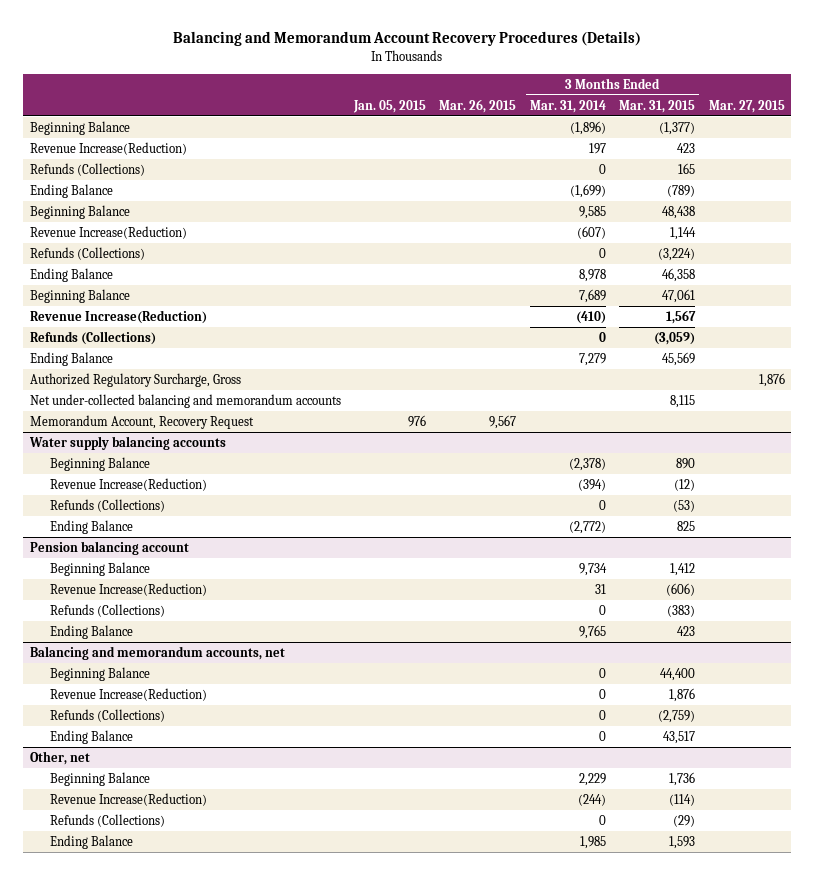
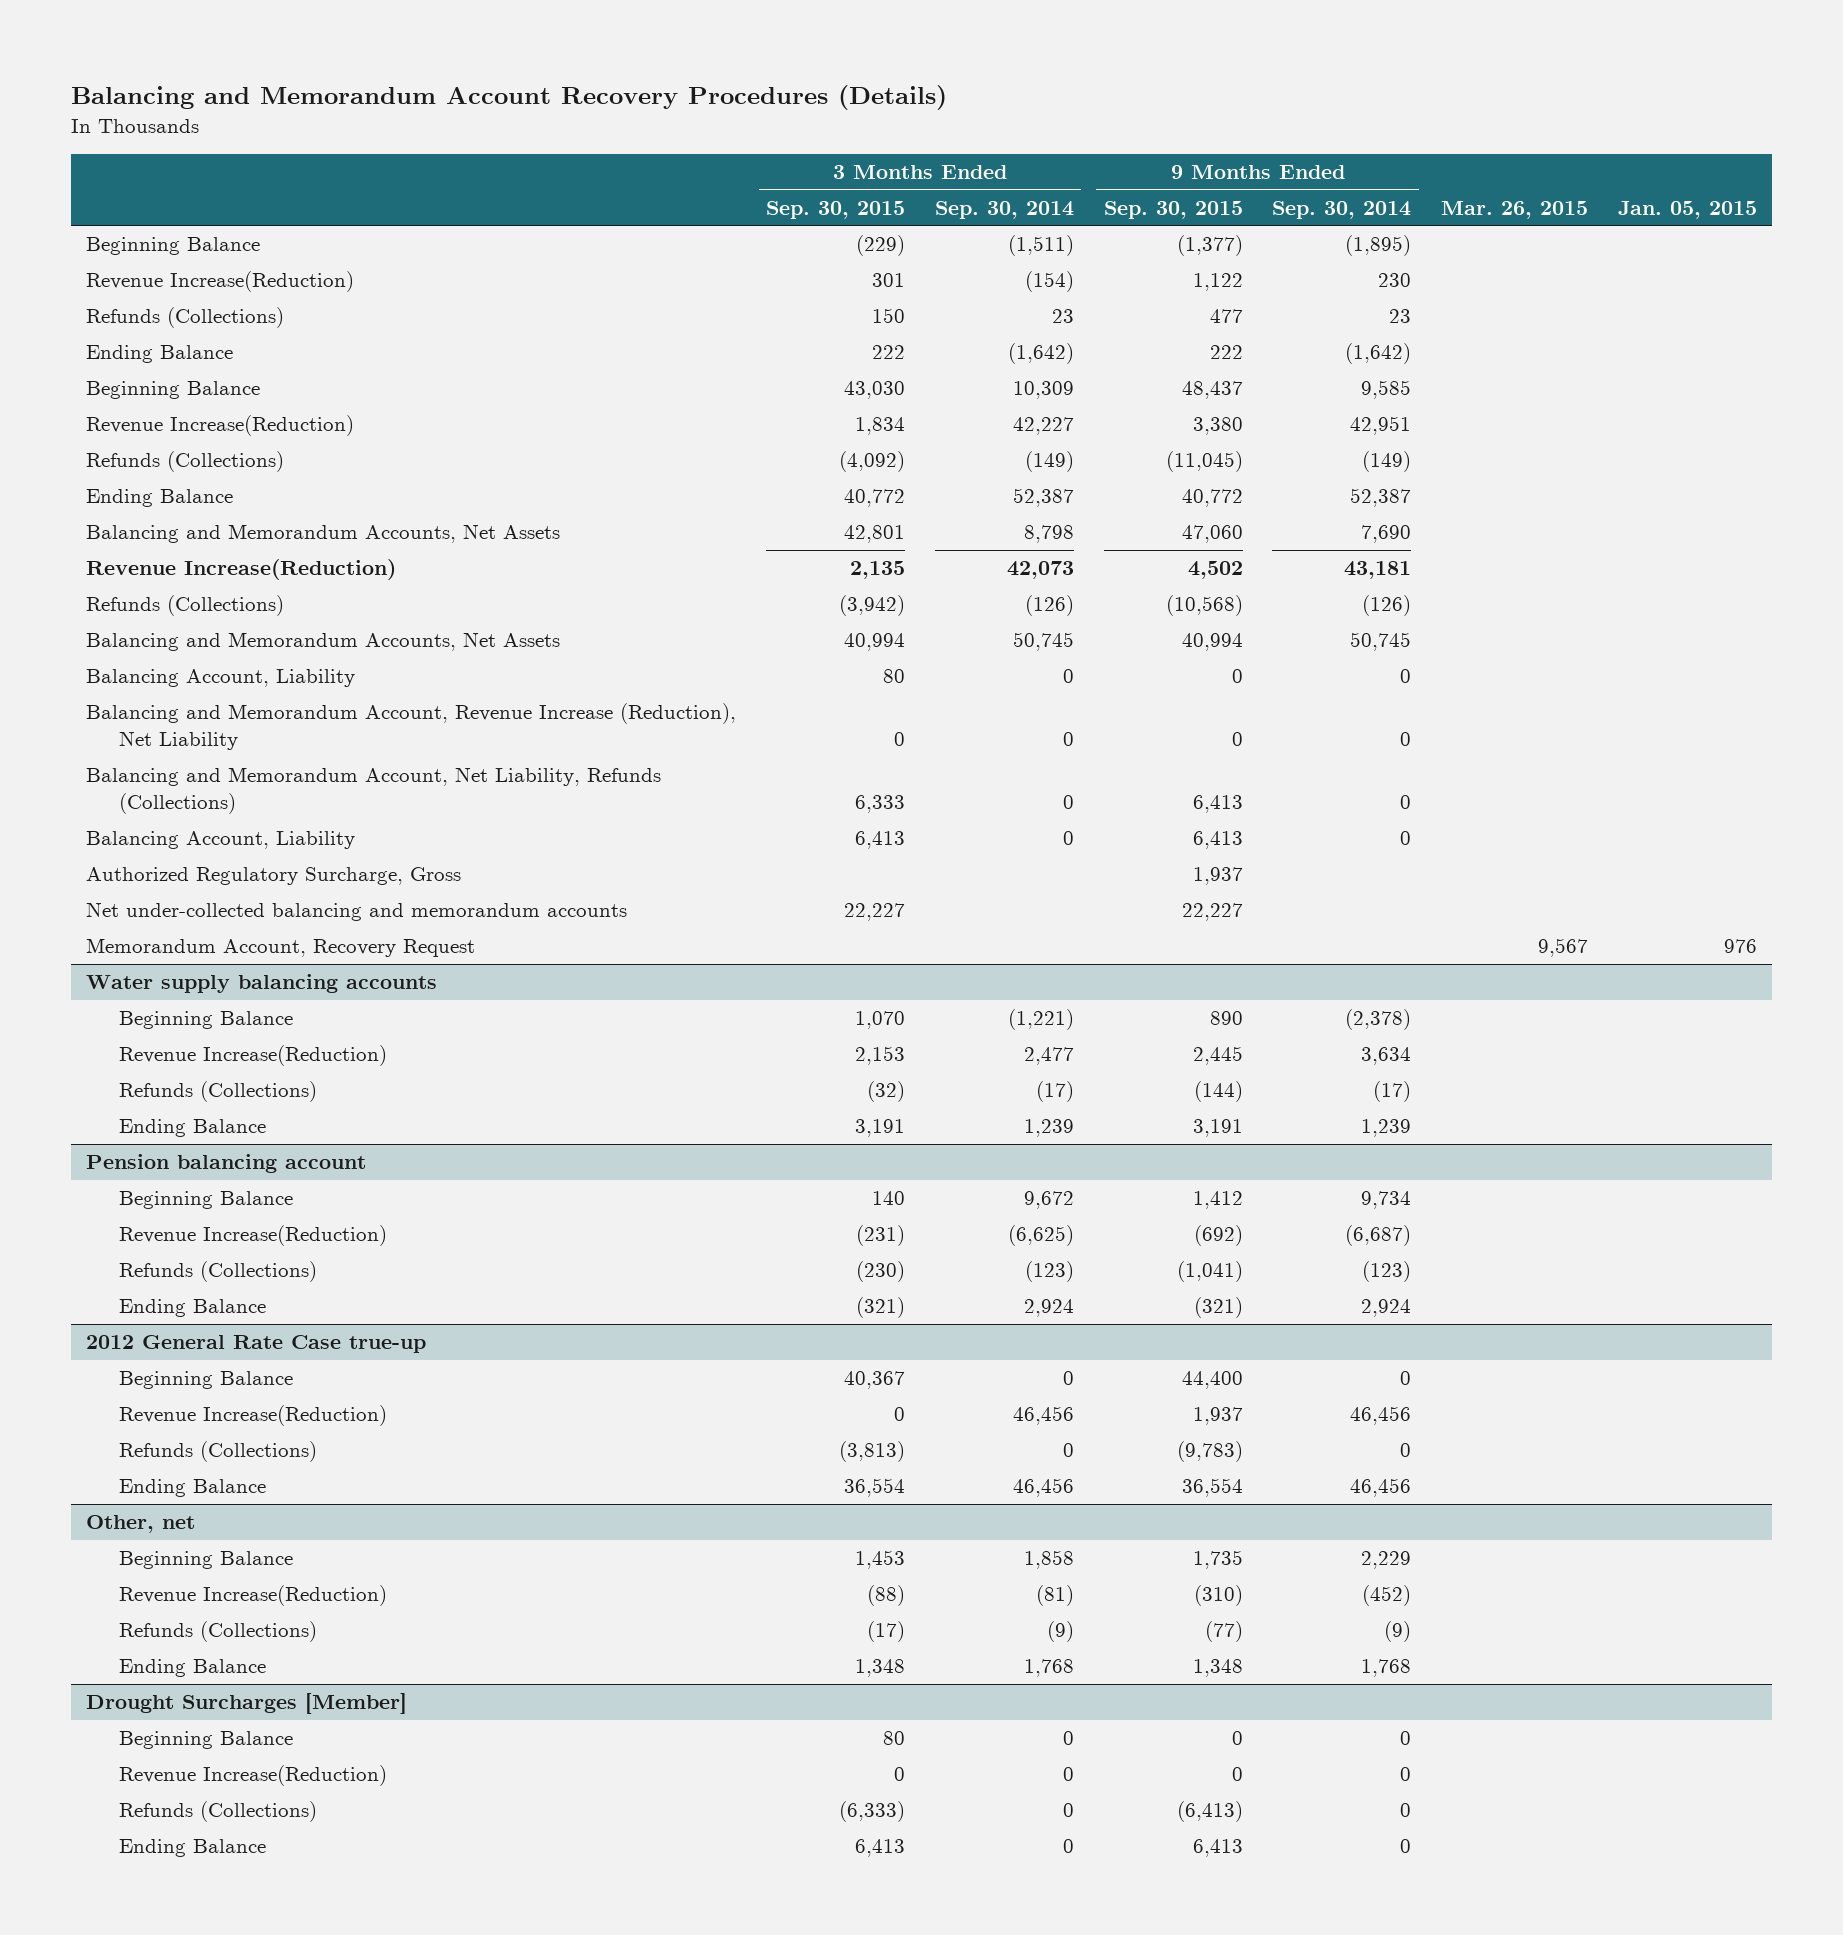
- | Jan. 05, 2015 | Mar. 26, 2015 | 3 Months Ended Mar. 31, 2014 | 3 Months Ended Mar. 31, 2015 | Mar. 27, 2015
+ | 3 Months Ended Sep. 30, 2015 | 3 Months Ended Sep. 30, 2014 | 9 Months Ended Sep. 30, 2015 | 9 Months Ended Sep. 30, 2014 | Mar. 26, 2015 | Jan. 05, 2015
- Beginning Balance | | | 7,689 | 47,061 |
+ Balancing and Memorandum Accounts, Net Assets | 42,801 | 8,798 | 47,060 | 7,690 | |
- Ending Balance | | | 7,279 | 45,569 |
+ Balancing and Memorandum Accounts, Net Assets | 40,994 | 50,745 | 40,994 | 50,745 | |
+ Balancing Account, Liability | 80 | 0 | 0 | 0 | |
+ Balancing and Memorandum Account, Revenue Increase (Reduction), Net Liability | 0 | 0 | 0 | 0 | |
+ Balancing and Memorandum Account, Net Liability, Refunds (Collections) | 6,333 | 0 | 6,413 | 0 | |
+ Balancing Account, Liability | 6,413 | 0 | 6,413 | 0 | |
- Balancing and memorandum accounts, net
+ 2012 General Rate Case true-up
+ Drought Surcharges [Member]
+ Beginning Balance | 80 | 0 | 0 | 0 | |
+ Revenue Increase(Reduction) | 0 | 0 | 0 | 0 | |
+ Refunds (Collections) | (6,333) | 0 | (6,413) | 0 | |
+ Ending Balance | 6,413 | 0 | 6,413 | 0 | |

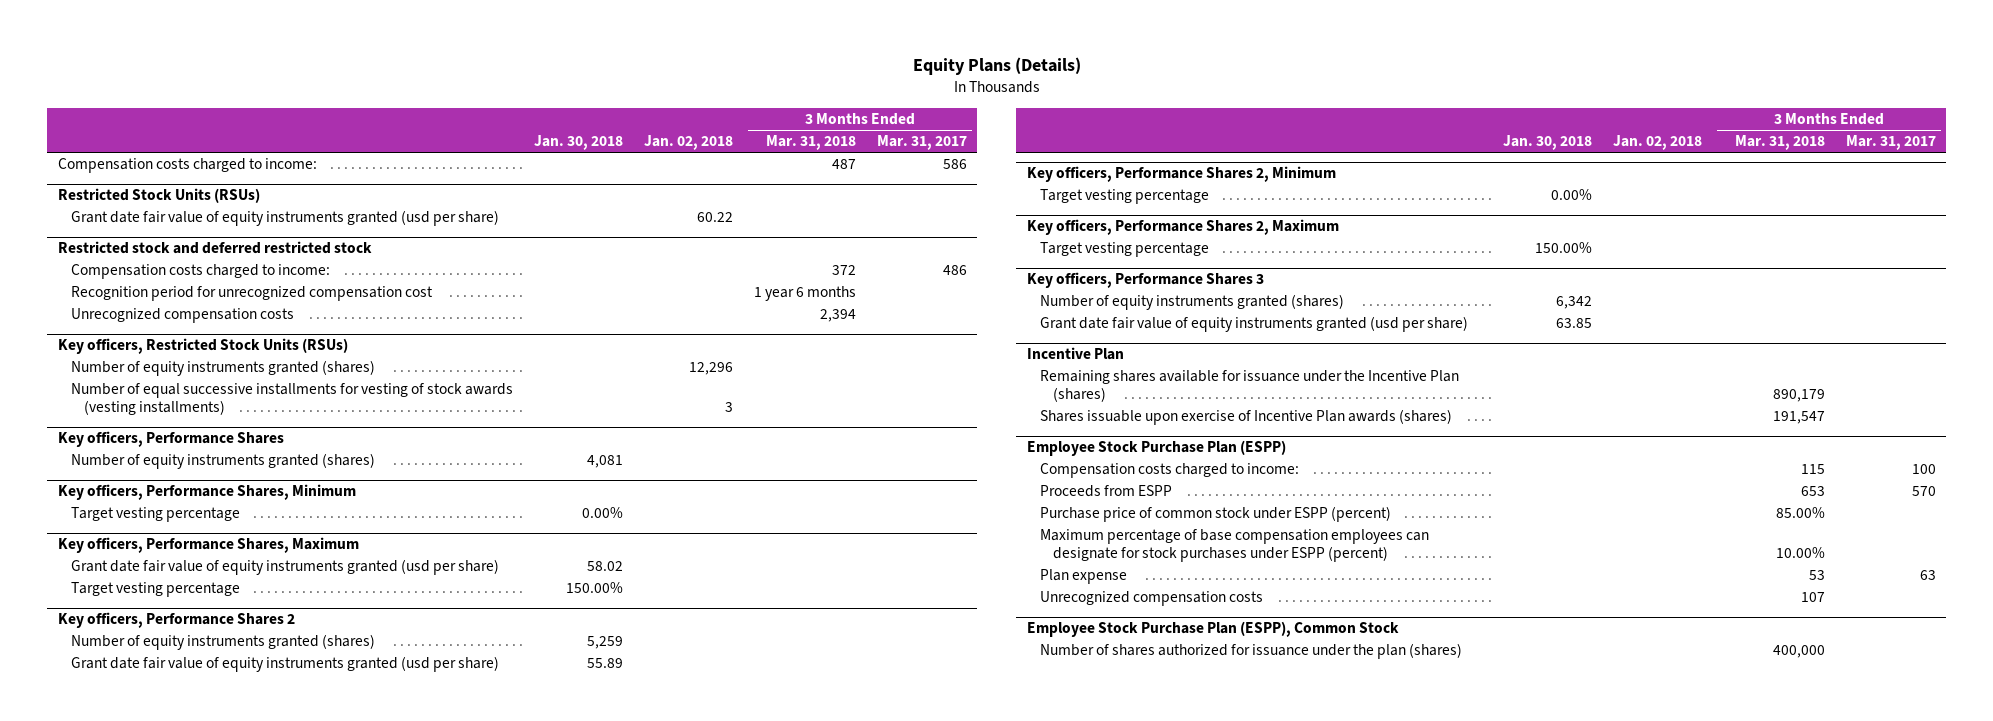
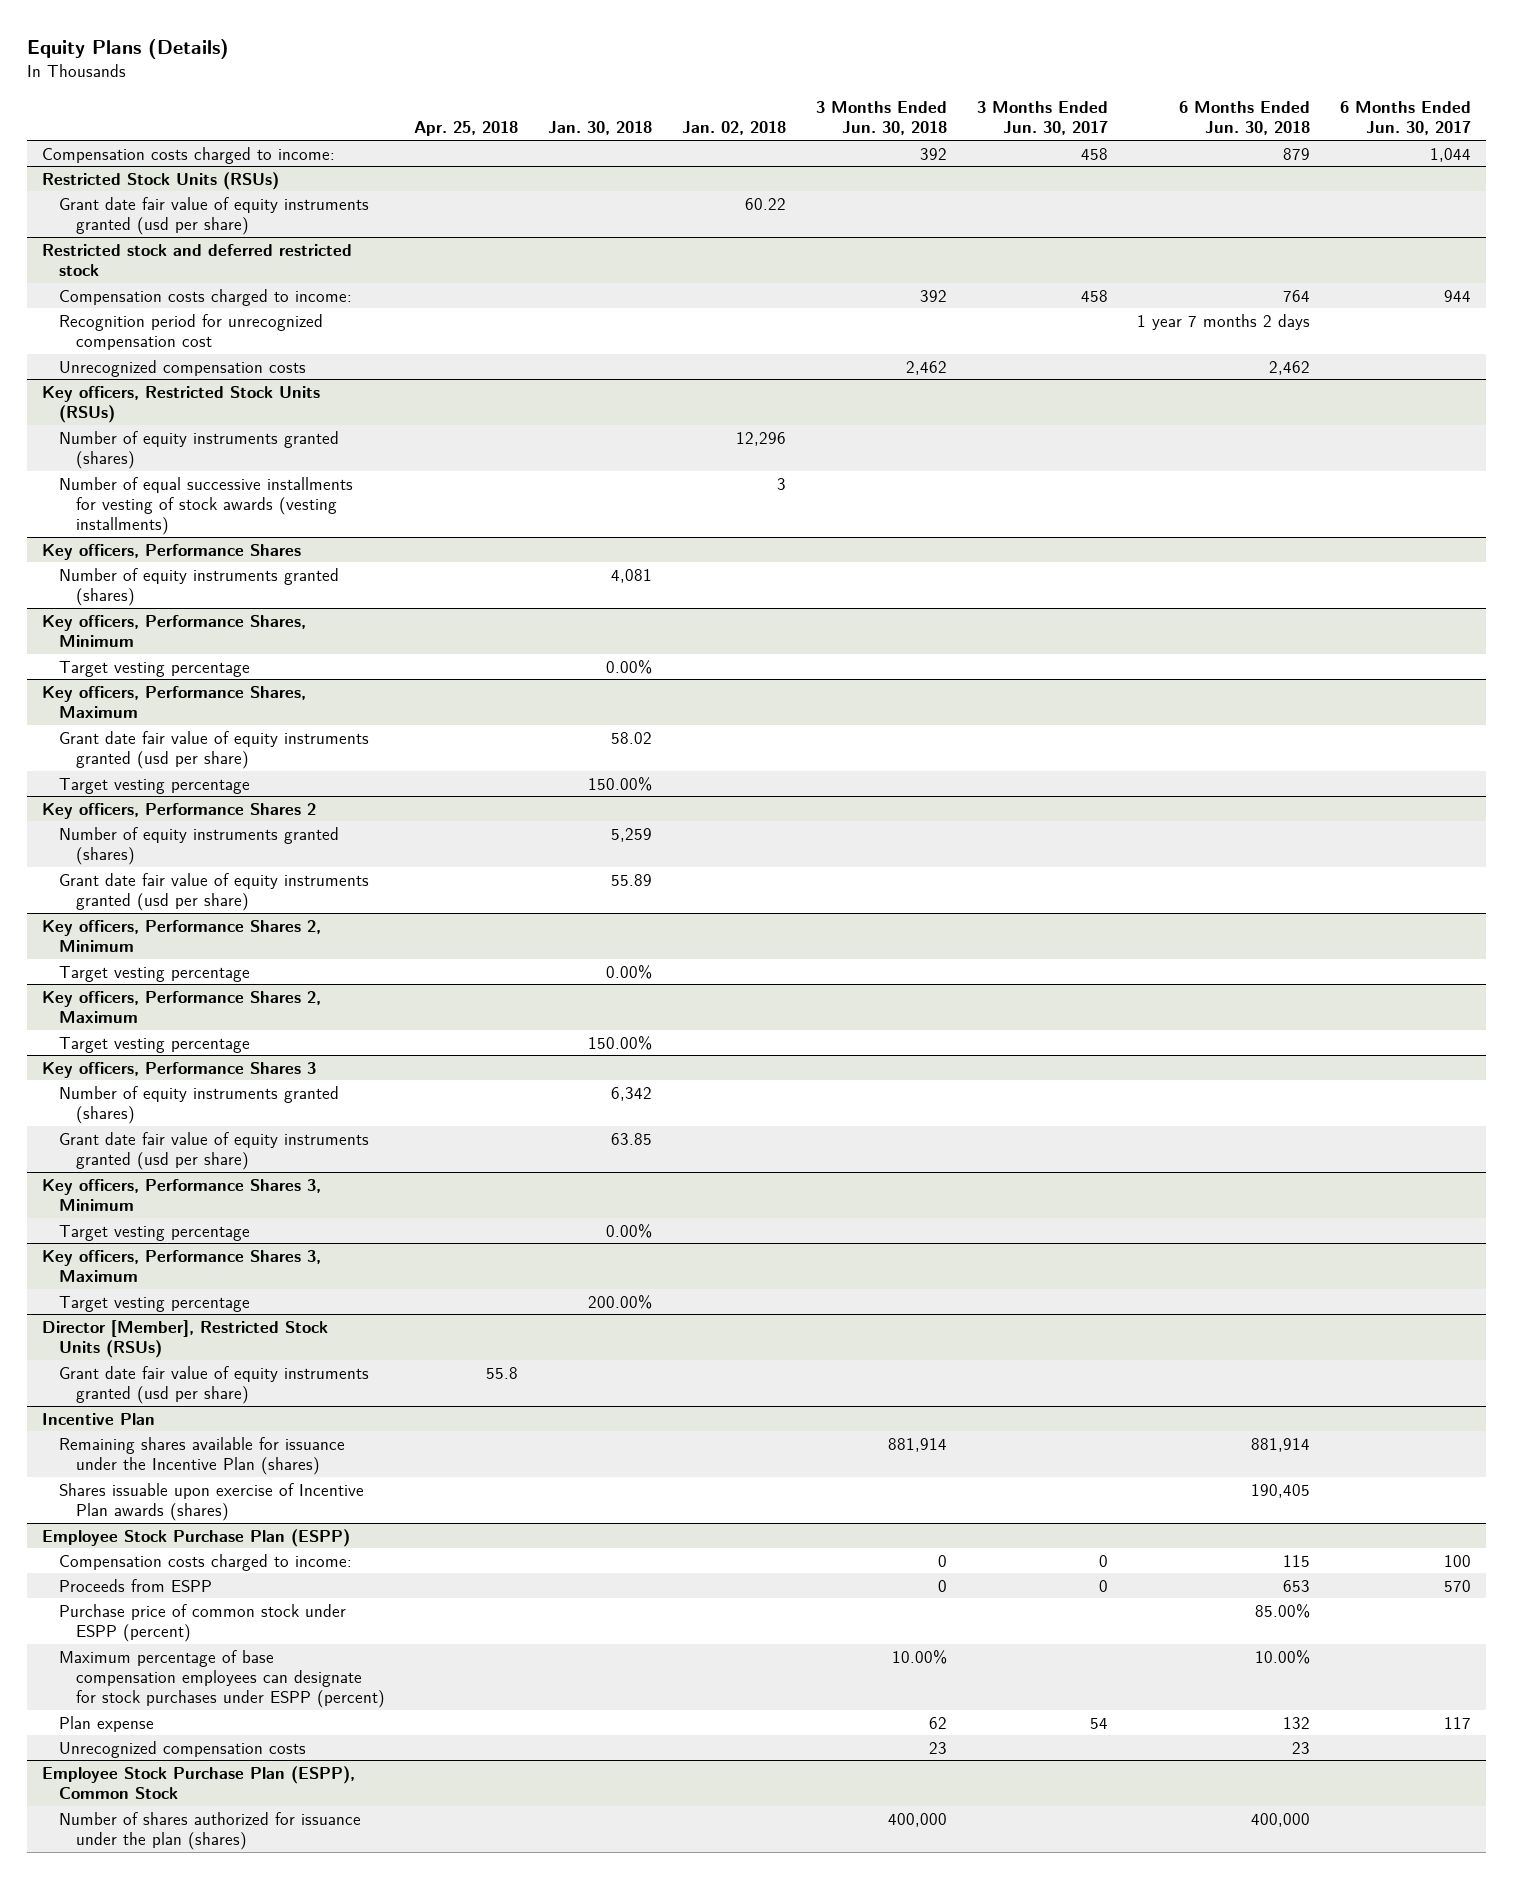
- | Jan. 30, 2018 | Jan. 02, 2018 | 3 Months Ended Mar. 31, 2018 | 3 Months Ended Mar. 31, 2017
+ | Apr. 25, 2018 | Jan. 30, 2018 | Jan. 02, 2018 | 3 Months Ended Jun. 30, 2018 | 3 Months Ended Jun. 30, 2017 | 6 Months Ended Jun. 30, 2018 | 6 Months Ended Jun. 30, 2017
+ Key officers, Performance Shares 3, Minimum
+ Target vesting percentage | | 0.00% | | | | |
+ Key officers, Performance Shares 3, Maximum
+ Target vesting percentage | | 200.00% | | | | |
+ Director [Member], Restricted Stock Units (RSUs)
+ Grant date fair value of equity instruments granted (usd per share) | 55.8 | | | | | |

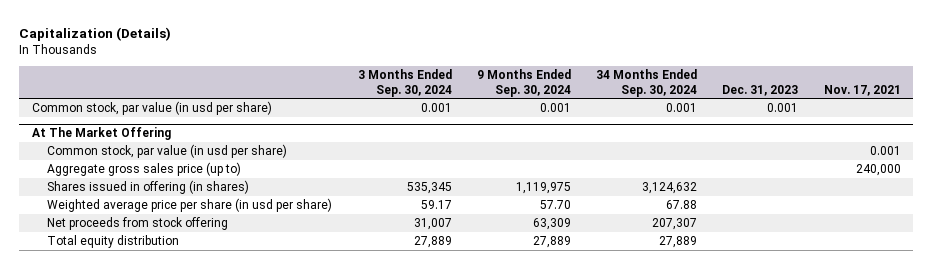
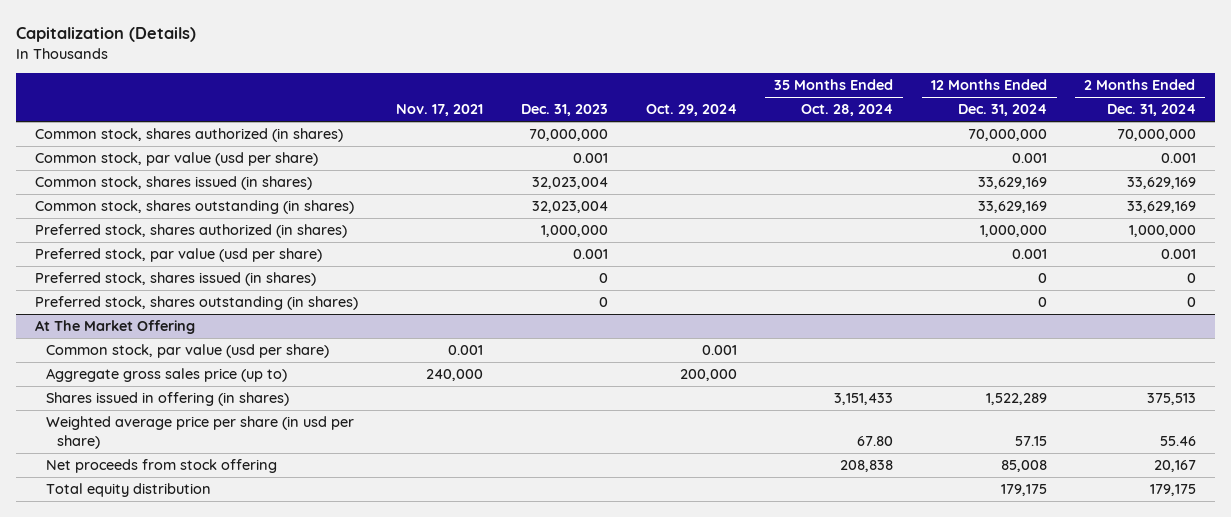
- | 3 Months Ended Sep. 30, 2024 | 9 Months Ended Sep. 30, 2024 | 34 Months Ended Sep. 30, 2024 | Dec. 31, 2023 | Nov. 17, 2021
+ | Nov. 17, 2021 | Dec. 31, 2023 | Oct. 29, 2024 | 35 Months Ended Oct. 28, 2024 | 12 Months Ended Dec. 31, 2024 | 2 Months Ended Dec. 31, 2024
- Common stock, par value (in usd per share) | 0.001 | 0.001 | 0.001 | 0.001 |
+ Common stock, shares authorized (in shares) | | 70,000,000 | | | 70,000,000 | 70,000,000
+ Common stock, par value (usd per share) | | 0.001 | | | 0.001 | 0.001
+ Common stock, shares issued (in shares) | | 32,023,004 | | | 33,629,169 | 33,629,169
+ Common stock, shares outstanding (in shares) | | 32,023,004 | | | 33,629,169 | 33,629,169
+ Preferred stock, shares authorized (in shares) | | 1,000,000 | | | 1,000,000 | 1,000,000
+ Preferred stock, par value (usd per share) | | 0.001 | | | 0.001 | 0.001
+ Preferred stock, shares issued (in shares) | | 0 | | | 0 | 0
+ Preferred stock, shares outstanding (in shares) | | 0 | | | 0 | 0
@ At The Market Offering
- Common stock, par value (in usd per share) | | | | | 0.001
+ Common stock, par value (usd per share) | 0.001 | | 0.001 | | |

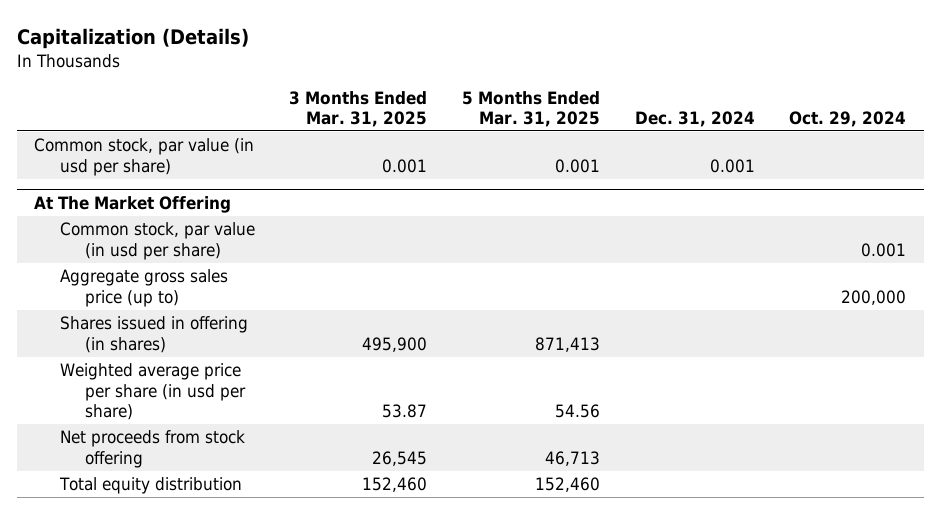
- | Nov. 17, 2021 | Dec. 31, 2023 | Oct. 29, 2024 | 35 Months Ended Oct. 28, 2024 | 12 Months Ended Dec. 31, 2024 | 2 Months Ended Dec. 31, 2024
+ | 3 Months Ended Mar. 31, 2025 | 5 Months Ended Mar. 31, 2025 | Dec. 31, 2024 | Oct. 29, 2024
- Common stock, shares authorized (in shares) | | 70,000,000 | | | 70,000,000 | 70,000,000
- Common stock, par value (usd per share) | | 0.001 | | | 0.001 | 0.001
- Common stock, shares issued (in shares) | | 32,023,004 | | | 33,629,169 | 33,629,169
- Common stock, shares outstanding (in shares) | | 32,023,004 | | | 33,629,169 | 33,629,169
- Preferred stock, shares authorized (in shares) | | 1,000,000 | | | 1,000,000 | 1,000,000
- Preferred stock, par value (usd per share) | | 0.001 | | | 0.001 | 0.001
- Preferred stock, shares issued (in shares) | | 0 | | | 0 | 0
- Preferred stock, shares outstanding (in shares) | | 0 | | | 0 | 0
+ Common stock, par value (in usd per share) | 0.001 | 0.001 | 0.001 |
@ At The Market Offering
- Common stock, par value (usd per share) | 0.001 | | 0.001 | | |
+ Common stock, par value (in usd per share) | | | | 0.001

